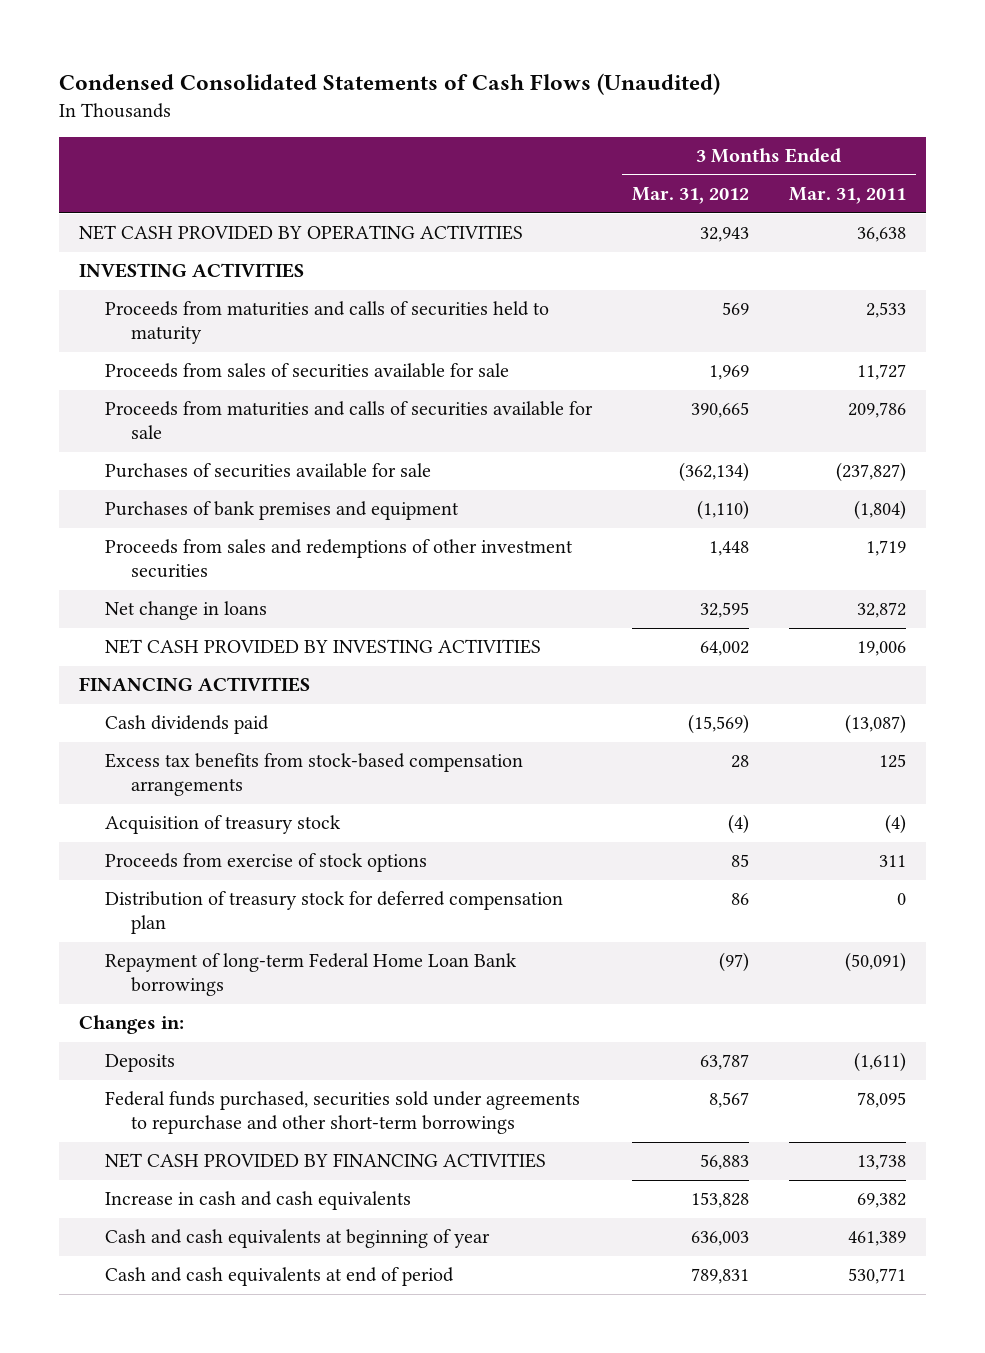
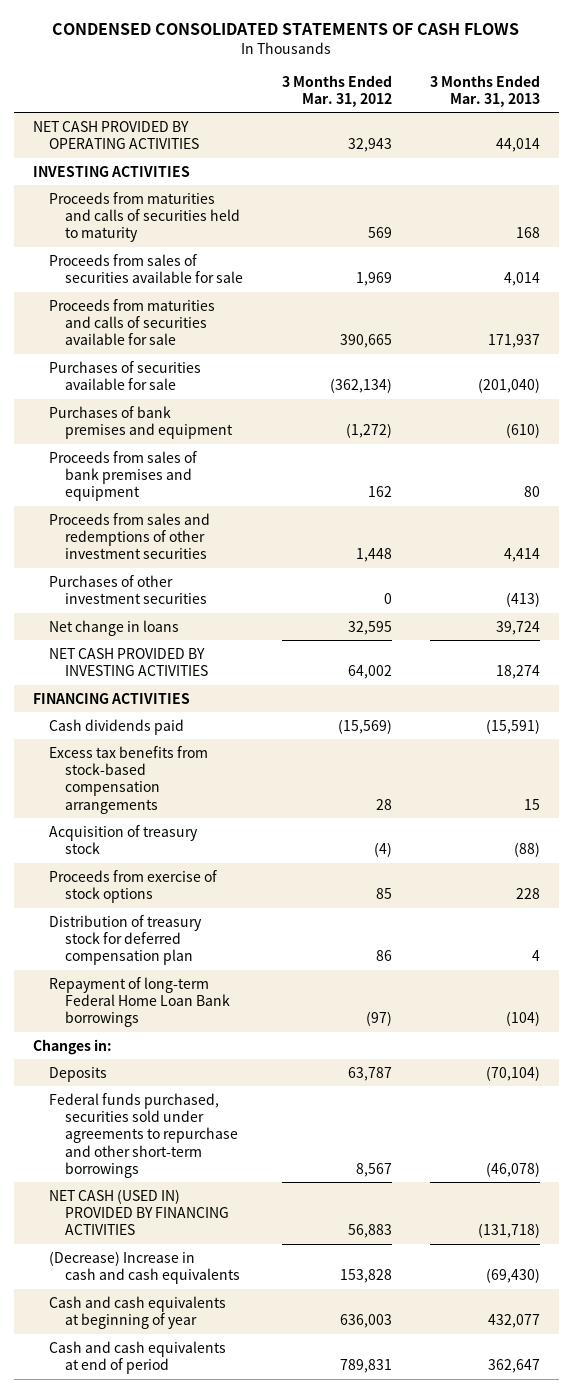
- Condensed Consolidated Statements of Cash Flows (Unaudited)
+ CONDENSED CONSOLIDATED STATEMENTS OF CASH FLOWS
- | 3 Months Ended Mar. 31, 2012 | 3 Months Ended Mar. 31, 2011
+ | 3 Months Ended Mar. 31, 2012 | 3 Months Ended Mar. 31, 2013
- Purchases of bank premises and equipment | (1,110) | (1,804)
+ Purchases of bank premises and equipment | (1,272) | (610)
+ Proceeds from sales of bank premises and equipment | 162 | 80
+ Purchases of other investment securities | 0 | (413)
- NET CASH PROVIDED BY FINANCING ACTIVITIES | 56,883 | 13,738
- Increase in cash and cash equivalents | 153,828 | 69,382
+ NET CASH (USED IN) PROVIDED BY FINANCING ACTIVITIES | 56,883 | (131,718)
+ (Decrease) Increase in cash and cash equivalents | 153,828 | (69,430)

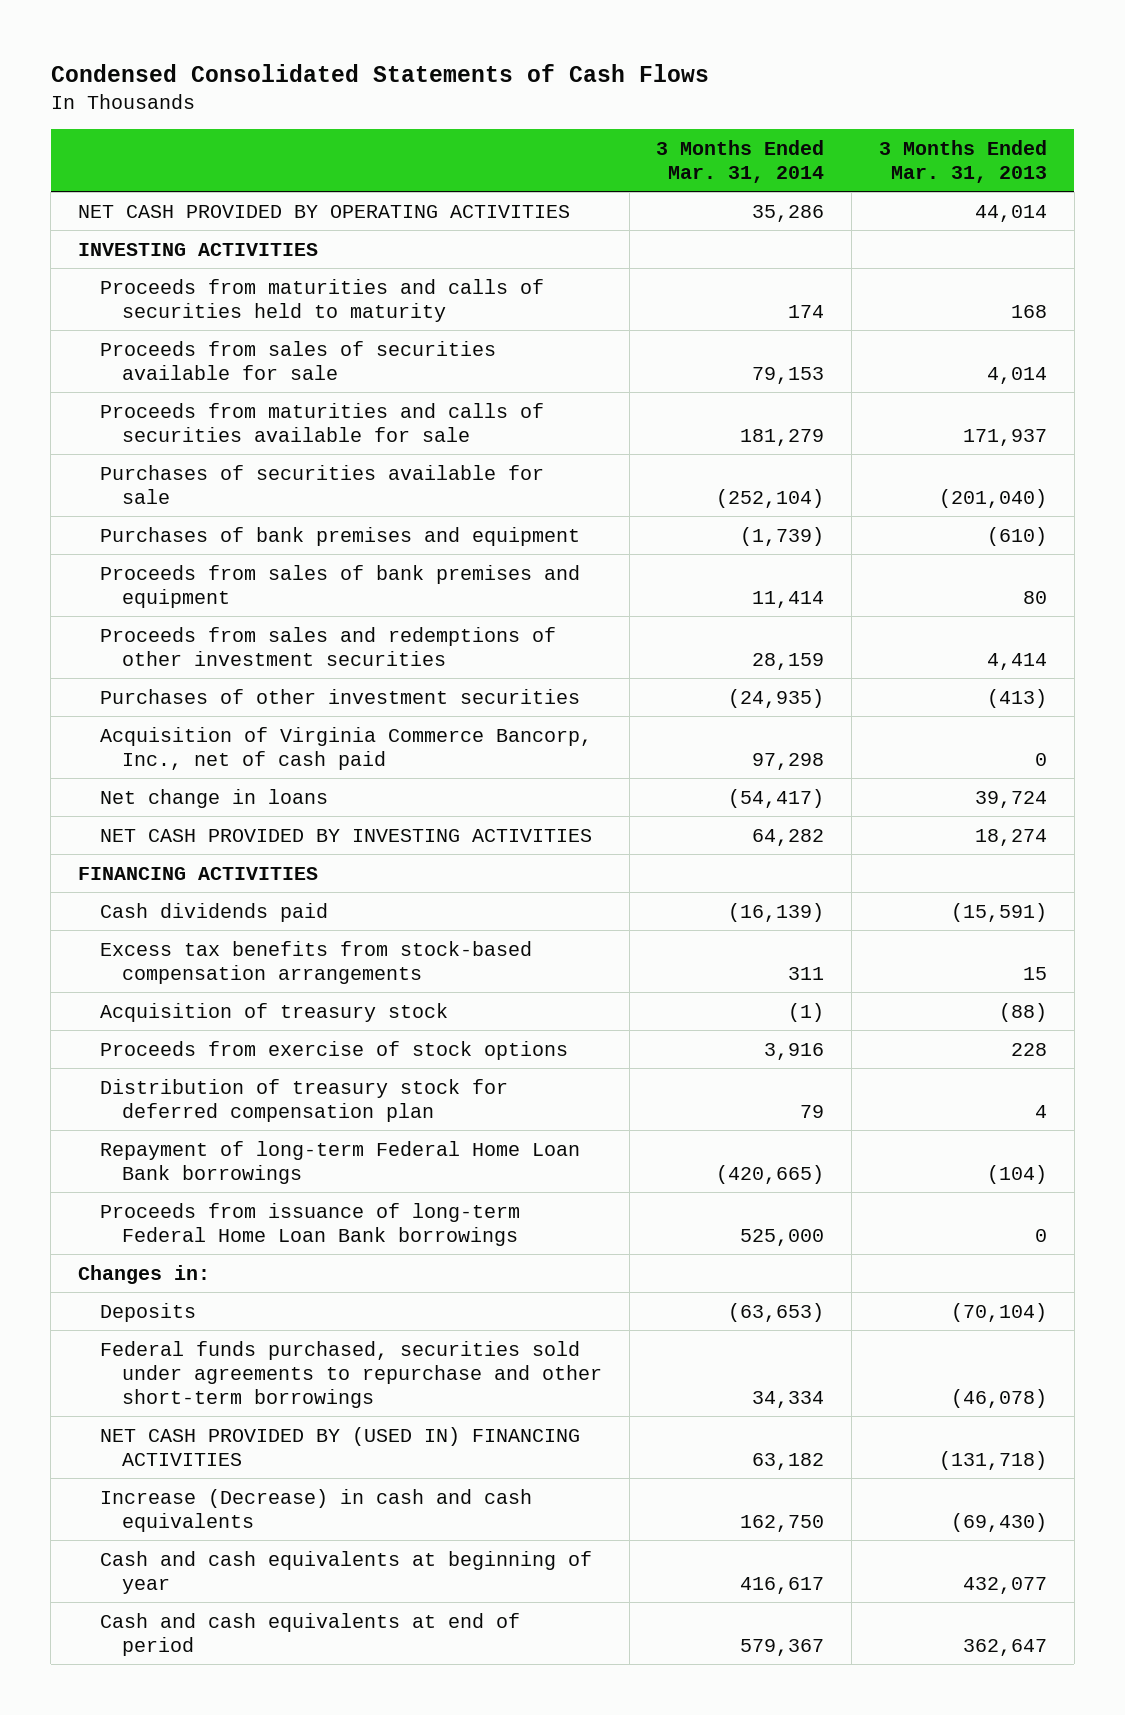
- CONDENSED CONSOLIDATED STATEMENTS OF CASH FLOWS
+ Condensed Consolidated Statements of Cash Flows
- | 3 Months Ended Mar. 31, 2012 | 3 Months Ended Mar. 31, 2013
+ | 3 Months Ended Mar. 31, 2014 | 3 Months Ended Mar. 31, 2013
+ Acquisition of Virginia Commerce Bancorp, Inc., net of cash paid | 97,298 | 0
+ Proceeds from issuance of long-term Federal Home Loan Bank borrowings | 525,000 | 0
- NET CASH (USED IN) PROVIDED BY FINANCING ACTIVITIES | 56,883 | (131,718)
- (Decrease) Increase in cash and cash equivalents | 153,828 | (69,430)
+ NET CASH PROVIDED BY (USED IN) FINANCING ACTIVITIES | 63,182 | (131,718)
+ Increase (Decrease) in cash and cash equivalents | 162,750 | (69,430)

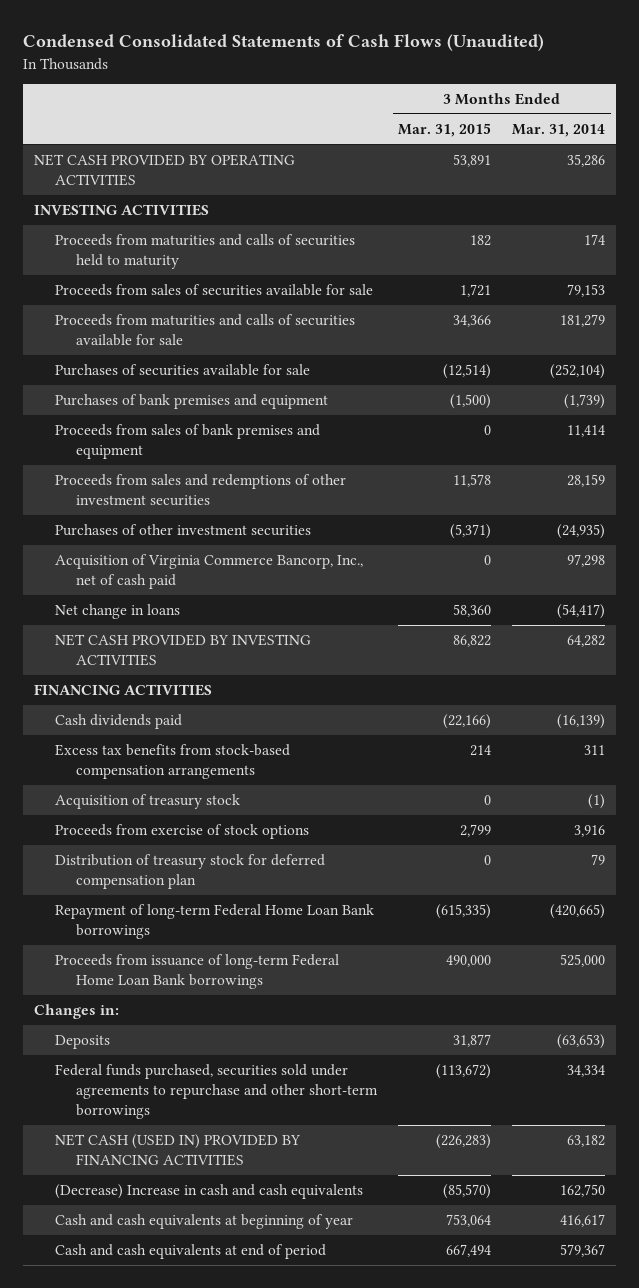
- Condensed Consolidated Statements of Cash Flows
+ Condensed Consolidated Statements of Cash Flows (Unaudited)
- | 3 Months Ended Mar. 31, 2014 | 3 Months Ended Mar. 31, 2013
+ | 3 Months Ended Mar. 31, 2015 | 3 Months Ended Mar. 31, 2014
- NET CASH PROVIDED BY (USED IN) FINANCING ACTIVITIES | 63,182 | (131,718)
- Increase (Decrease) in cash and cash equivalents | 162,750 | (69,430)
+ NET CASH (USED IN) PROVIDED BY FINANCING ACTIVITIES | (226,283) | 63,182
+ (Decrease) Increase in cash and cash equivalents | (85,570) | 162,750

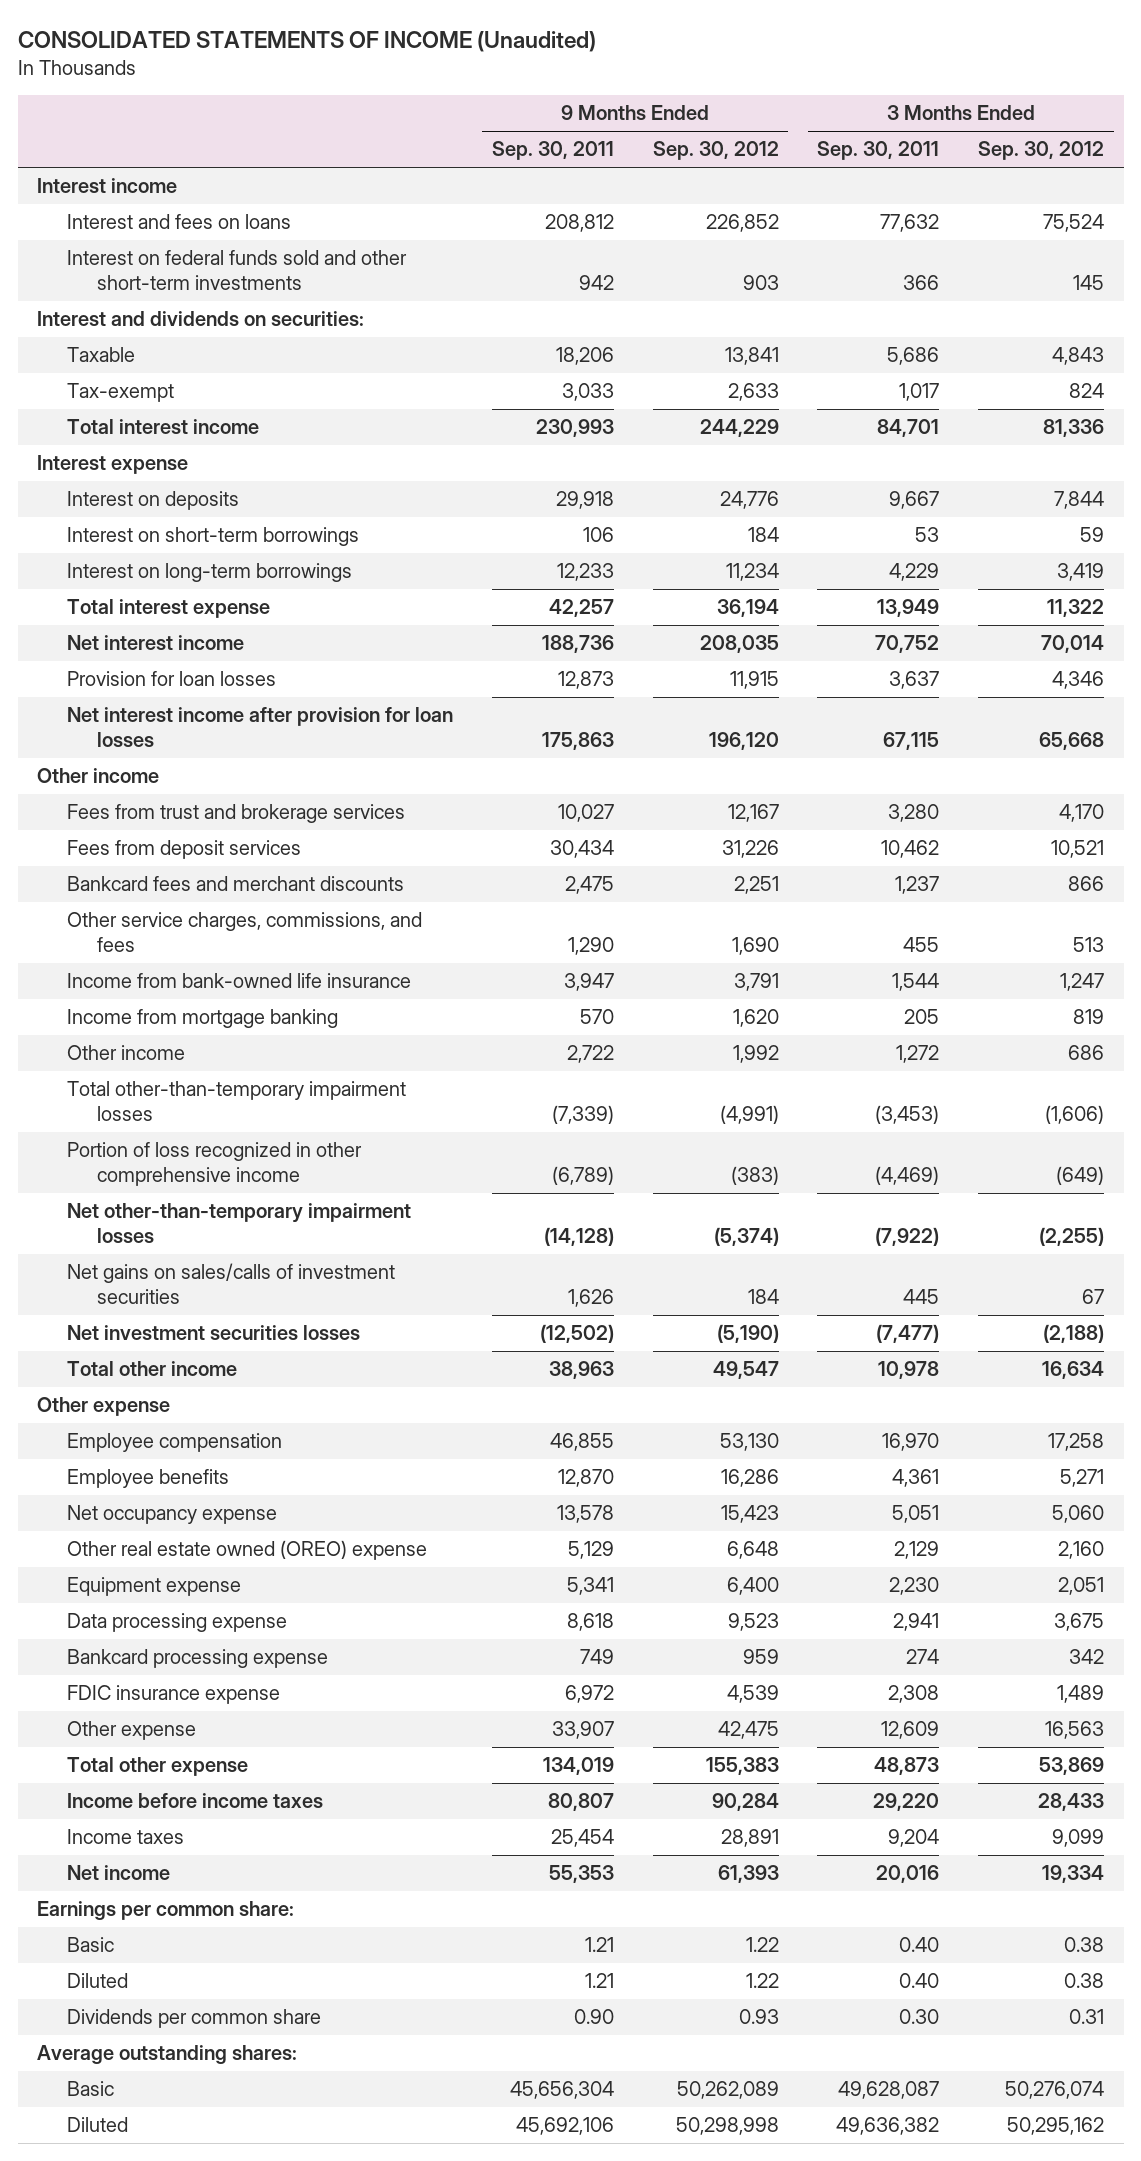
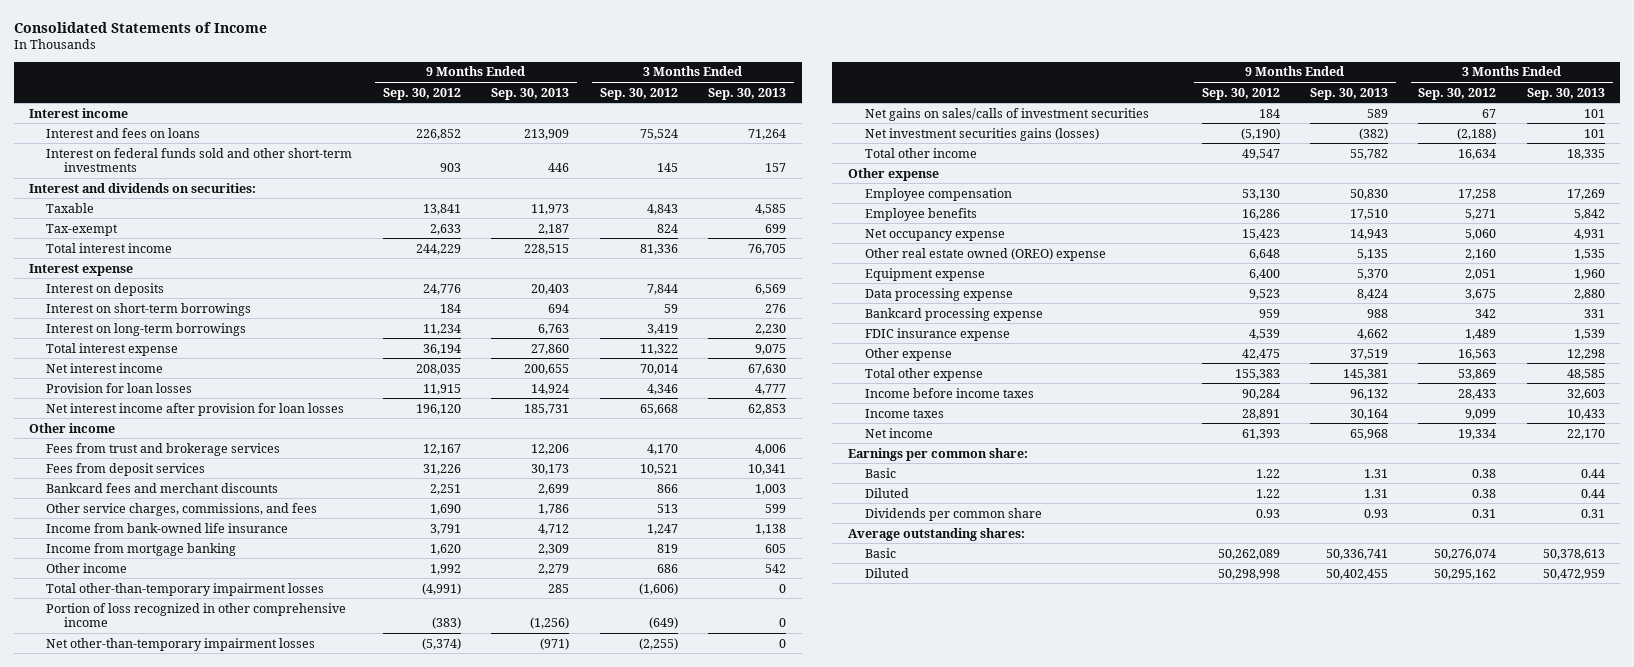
- CONSOLIDATED STATEMENTS OF INCOME (Unaudited)
+ Consolidated Statements of Income
- | 9 Months Ended Sep. 30, 2011 | 9 Months Ended Sep. 30, 2012 | 3 Months Ended Sep. 30, 2011 | 3 Months Ended Sep. 30, 2012
+ | 9 Months Ended Sep. 30, 2012 | 9 Months Ended Sep. 30, 2013 | 3 Months Ended Sep. 30, 2012 | 3 Months Ended Sep. 30, 2013
- Net investment securities losses | (12,502) | (5,190) | (7,477) | (2,188)
+ Net investment securities gains (losses) | (5,190) | (382) | (2,188) | 101

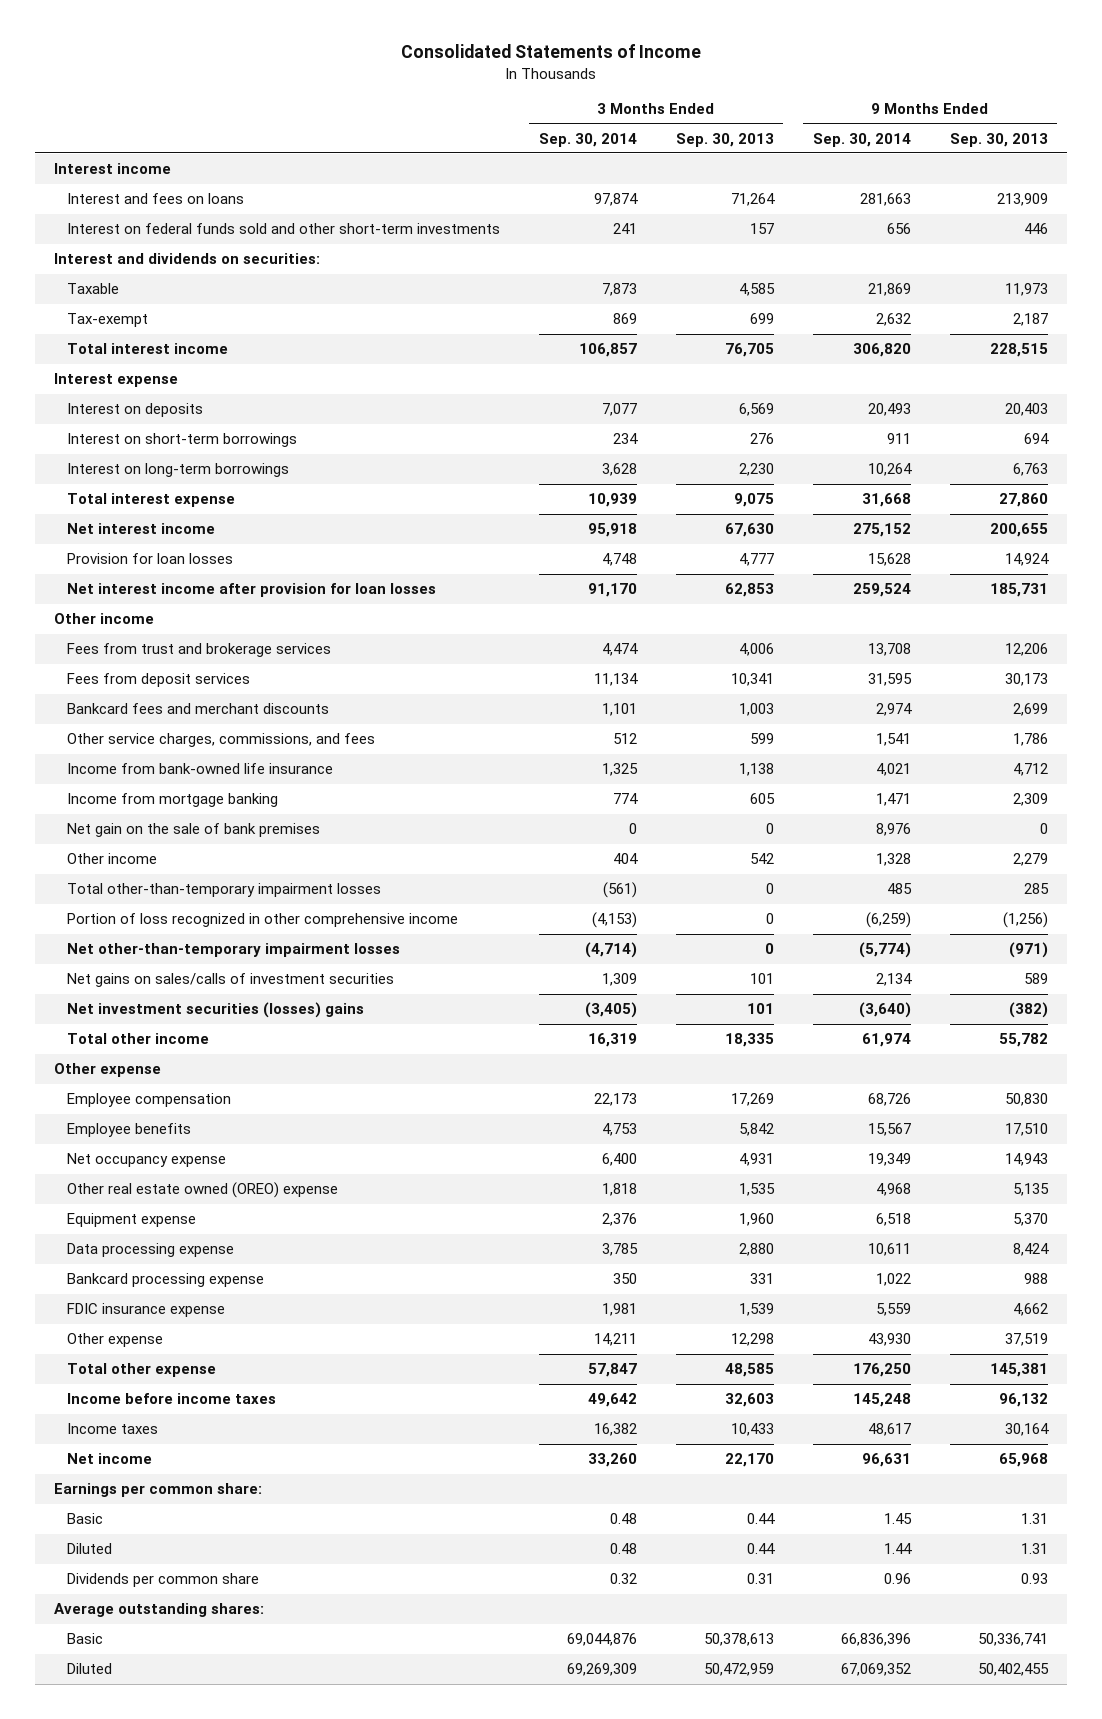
- | 9 Months Ended Sep. 30, 2012 | 9 Months Ended Sep. 30, 2013 | 3 Months Ended Sep. 30, 2012 | 3 Months Ended Sep. 30, 2013
+ | 3 Months Ended Sep. 30, 2014 | 3 Months Ended Sep. 30, 2013 | 9 Months Ended Sep. 30, 2014 | 9 Months Ended Sep. 30, 2013
+ Net gain on the sale of bank premises | 0 | 0 | 8,976 | 0
- Net investment securities gains (losses) | (5,190) | (382) | (2,188) | 101
+ Net investment securities (losses) gains | (3,405) | 101 | (3,640) | (382)

